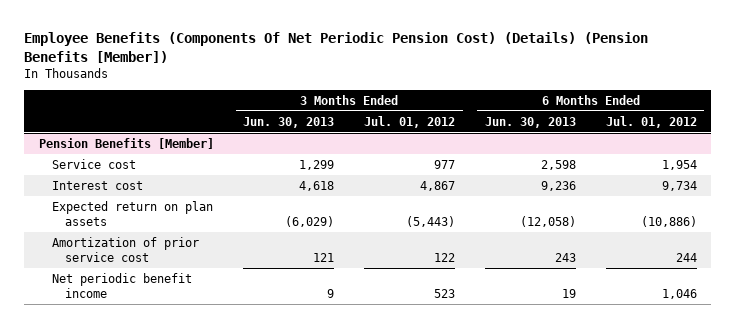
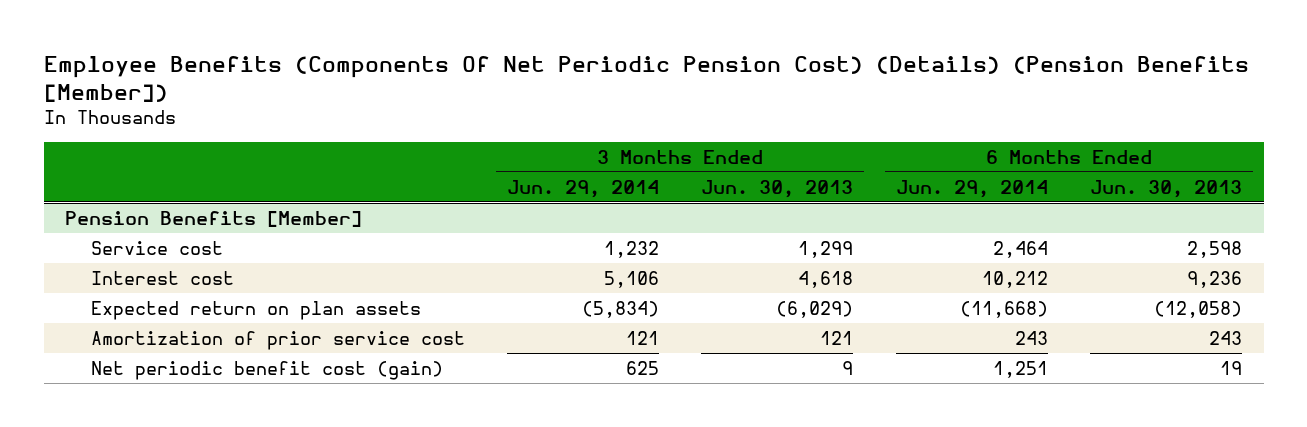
- | 3 Months Ended Jun. 30, 2013 | 3 Months Ended Jul. 01, 2012 | 6 Months Ended Jun. 30, 2013 | 6 Months Ended Jul. 01, 2012
+ | 3 Months Ended Jun. 29, 2014 | 3 Months Ended Jun. 30, 2013 | 6 Months Ended Jun. 29, 2014 | 6 Months Ended Jun. 30, 2013
@ Pension Benefits [Member]
- Net periodic benefit income | 9 | 523 | 19 | 1,046
+ Net periodic benefit cost (gain) | 625 | 9 | 1,251 | 19

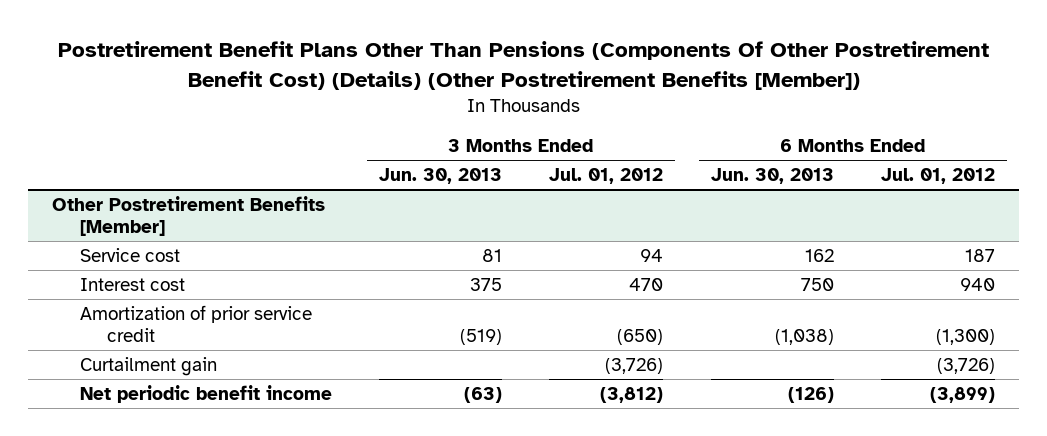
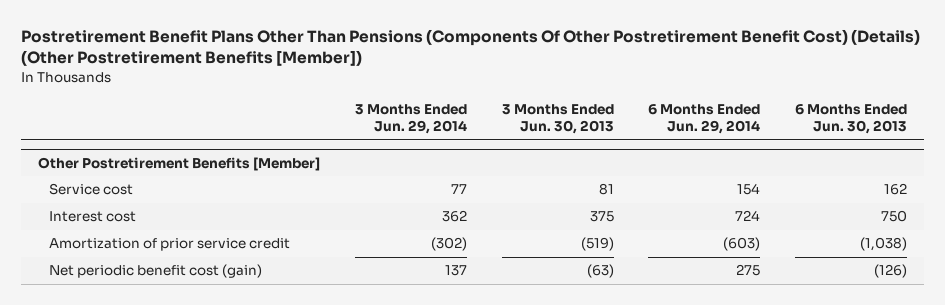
- | 3 Months Ended Jun. 30, 2013 | 3 Months Ended Jul. 01, 2012 | 6 Months Ended Jun. 30, 2013 | 6 Months Ended Jul. 01, 2012
+ | 3 Months Ended Jun. 29, 2014 | 3 Months Ended Jun. 30, 2013 | 6 Months Ended Jun. 29, 2014 | 6 Months Ended Jun. 30, 2013
@ Other Postretirement Benefits [Member]
- Curtailment gain | | (3,726) | | (3,726)
- Net periodic benefit income | (63) | (3,812) | (126) | (3,899)
+ Net periodic benefit cost (gain) | 137 | (63) | 275 | (126)

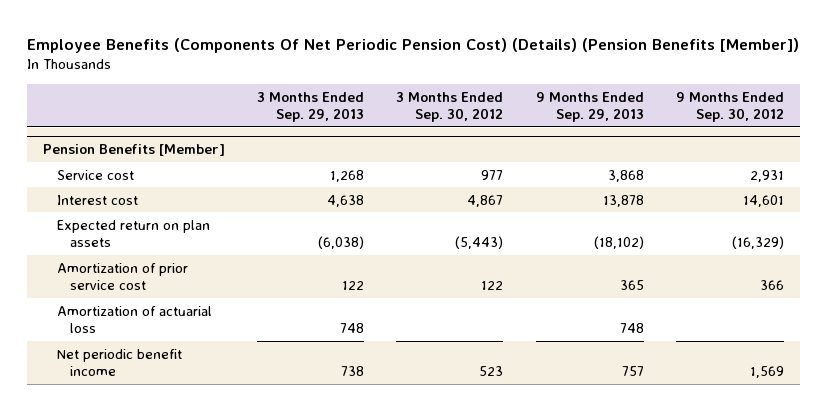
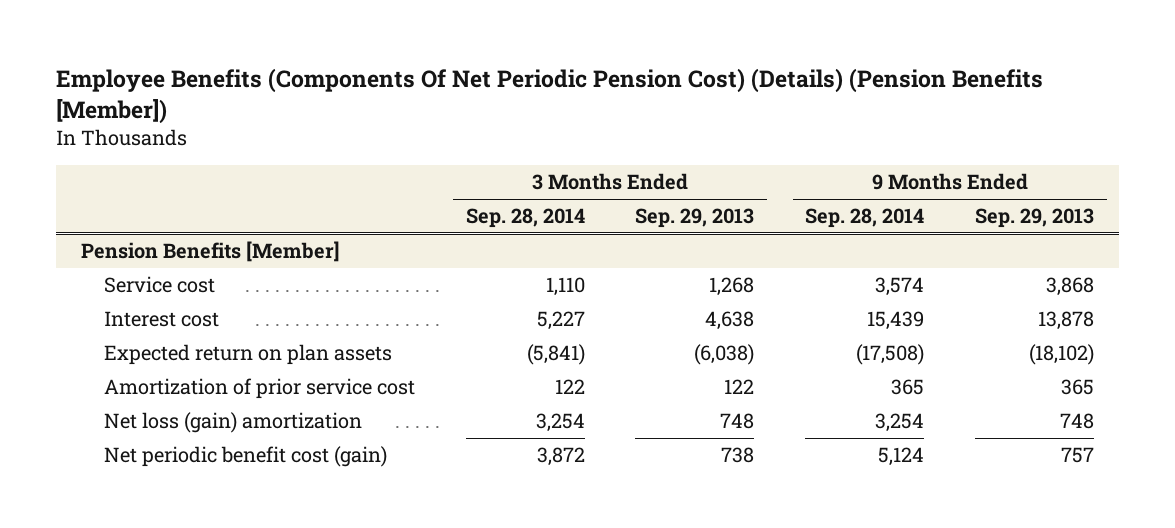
- | 3 Months Ended Sep. 29, 2013 | 3 Months Ended Sep. 30, 2012 | 9 Months Ended Sep. 29, 2013 | 9 Months Ended Sep. 30, 2012
+ | 3 Months Ended Sep. 28, 2014 | 3 Months Ended Sep. 29, 2013 | 9 Months Ended Sep. 28, 2014 | 9 Months Ended Sep. 29, 2013
@ Pension Benefits [Member]
- Amortization of actuarial loss | 748 | | 748 |
- Net periodic benefit income | 738 | 523 | 757 | 1,569
+ Net loss (gain) amortization | 3,254 | 748 | 3,254 | 748
+ Net periodic benefit cost (gain) | 3,872 | 738 | 5,124 | 757

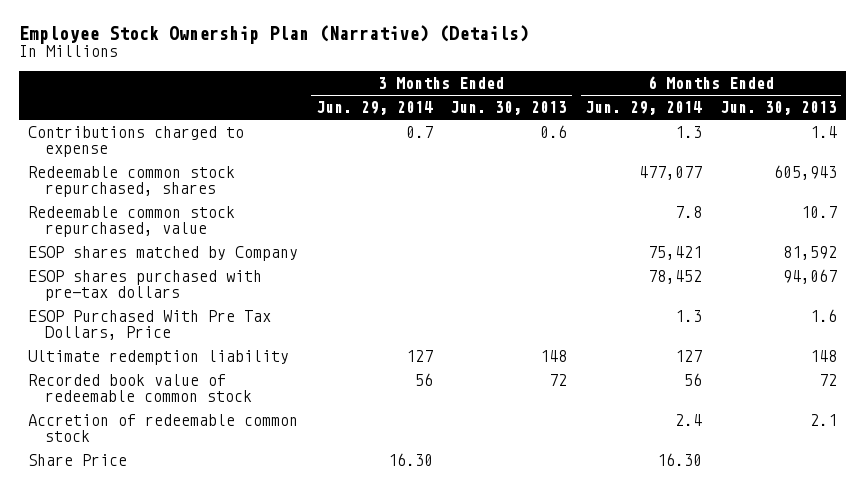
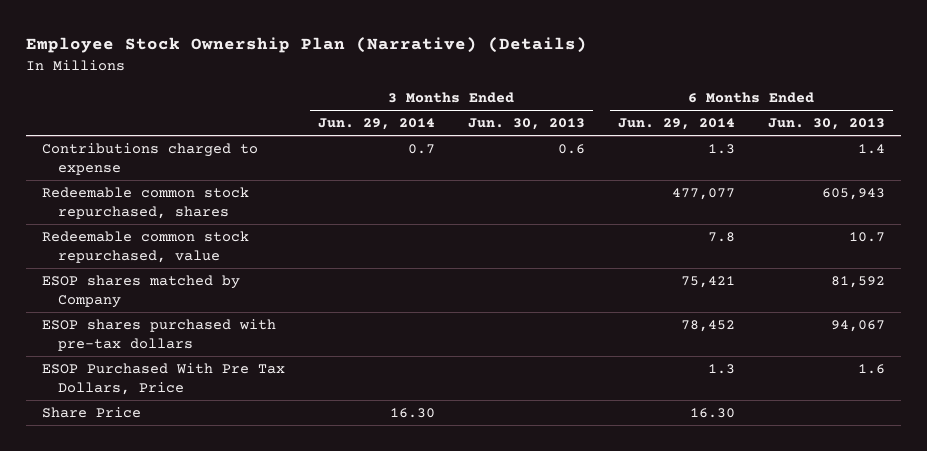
- Ultimate redemption liability | 127 | 148 | 127 | 148
- Recorded book value of redeemable common stock | 56 | 72 | 56 | 72
- Accretion of redeemable common stock | | | 2.4 | 2.1

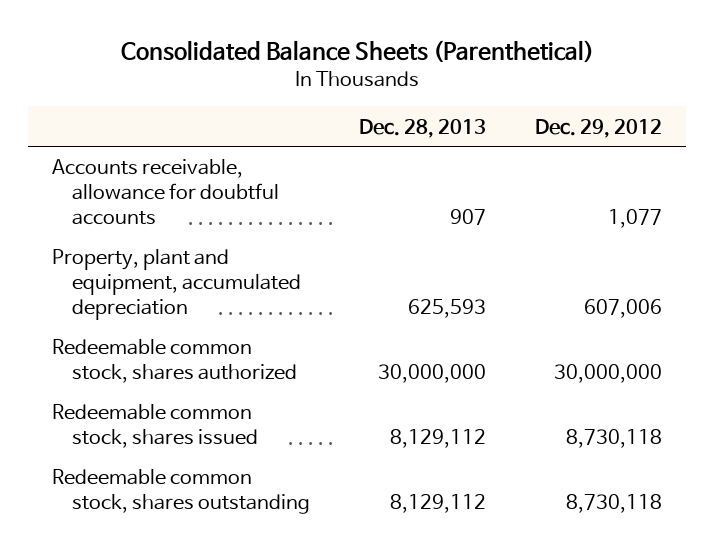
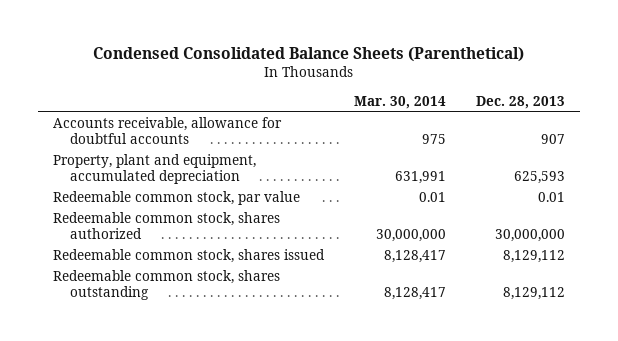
- Consolidated Balance Sheets (Parenthetical)
+ Condensed Consolidated Balance Sheets (Parenthetical)
- | Dec. 28, 2013 | Dec. 29, 2012
+ | Mar. 30, 2014 | Dec. 28, 2013
+ Redeemable common stock, par value | 0.01 | 0.01

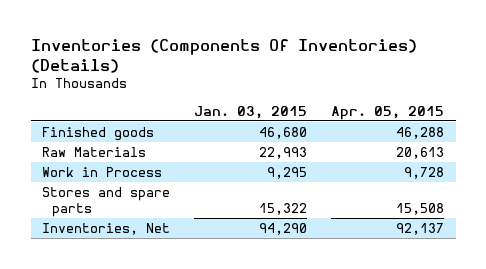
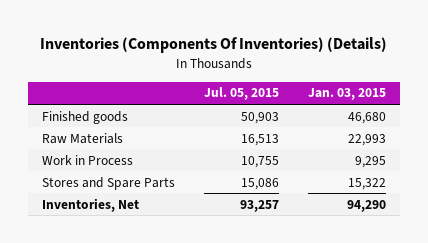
- | Jan. 03, 2015 | Apr. 05, 2015
+ | Jul. 05, 2015 | Jan. 03, 2015
- Stores and spare parts | 15,322 | 15,508
+ Stores and Spare Parts | 15,086 | 15,322

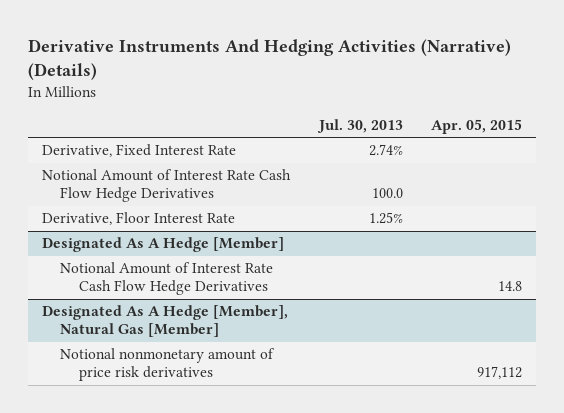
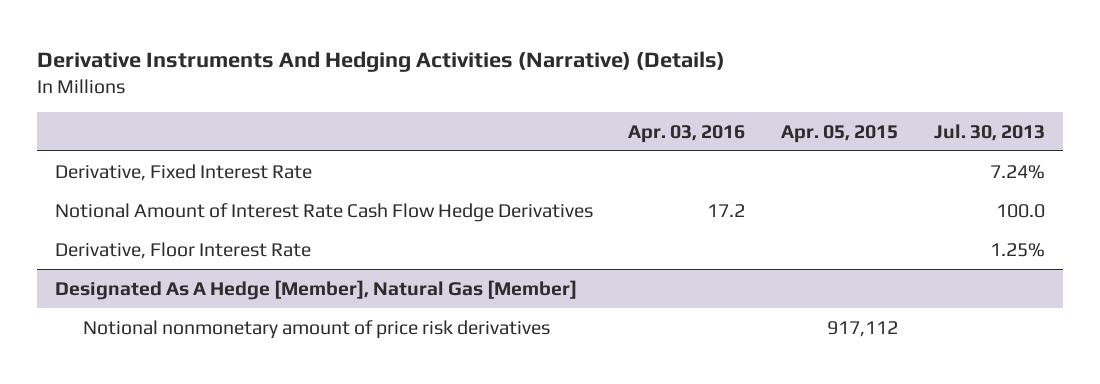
- | Jul. 30, 2013 | Apr. 05, 2015
+ | Apr. 03, 2016 | Apr. 05, 2015 | Jul. 30, 2013
- Derivative, Fixed Interest Rate | 2.74% |
+ Derivative, Fixed Interest Rate | | | 7.24%
- Designated As A Hedge [Member]
- Notional Amount of Interest Rate Cash Flow Hedge Derivatives | | 14.8

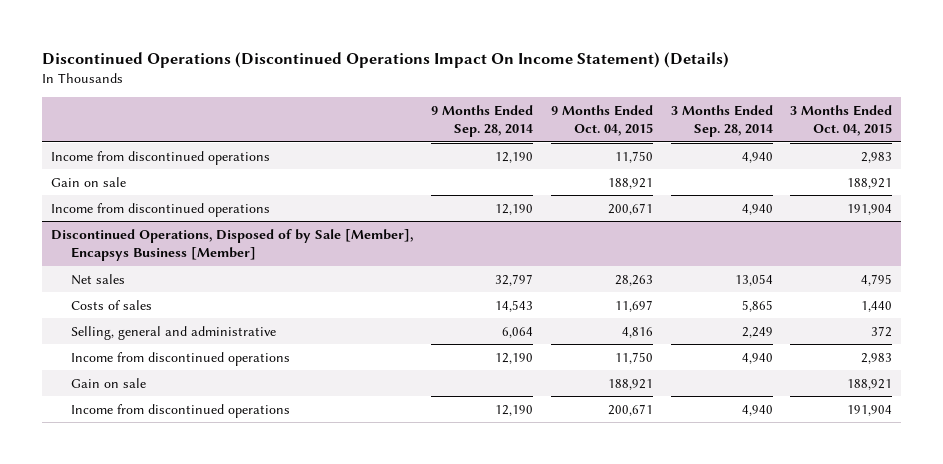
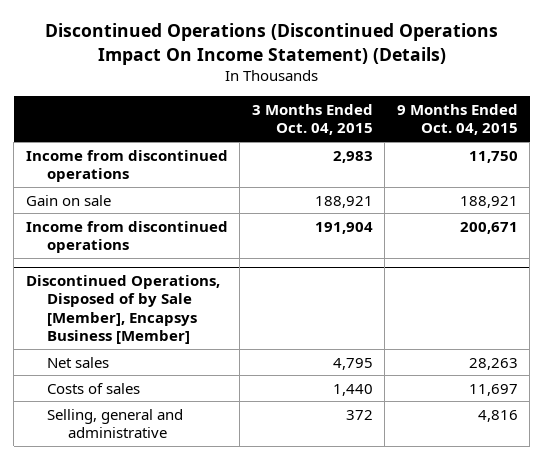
- | 9 Months Ended Sep. 28, 2014 | 9 Months Ended Oct. 04, 2015 | 3 Months Ended Sep. 28, 2014 | 3 Months Ended Oct. 04, 2015
+ | 3 Months Ended Oct. 04, 2015 | 9 Months Ended Oct. 04, 2015
@ Discontinued Operations, Disposed of by Sale [Member], Encapsys Business [Member]
- Income from discontinued operations | 12,190 | 11,750 | 4,940 | 2,983
- Gain on sale | | 188,921 | | 188,921
- Income from discontinued operations | 12,190 | 200,671 | 4,940 | 191,904

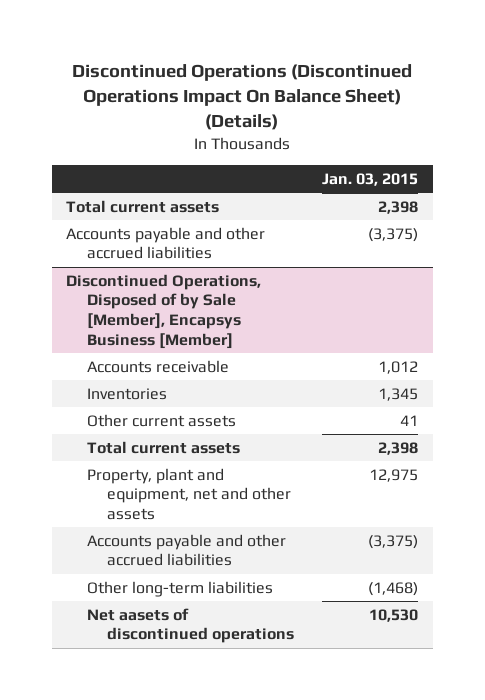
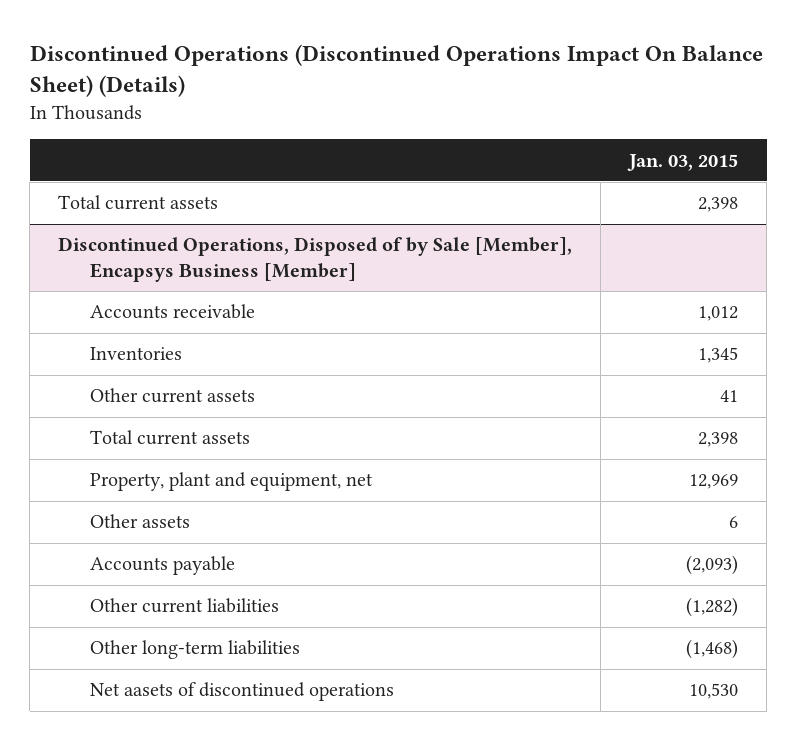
- Accounts payable and other accrued liabilities | (3,375)
@ Discontinued Operations, Disposed of by Sale [Member], Encapsys Business [Member]
- Property, plant and equipment, net and other assets | 12,975
- Accounts payable and other accrued liabilities | (3,375)
+ Property, plant and equipment, net | 12,969
+ Other assets | 6
+ Accounts payable | (2,093)
+ Other current liabilities | (1,282)

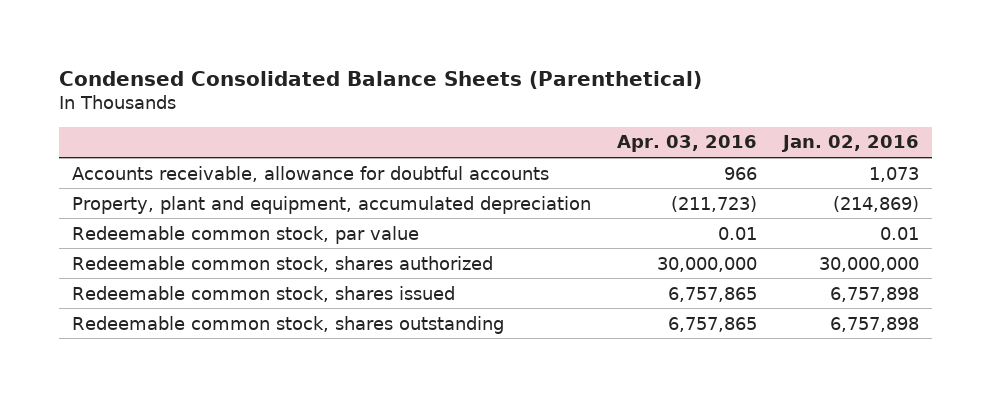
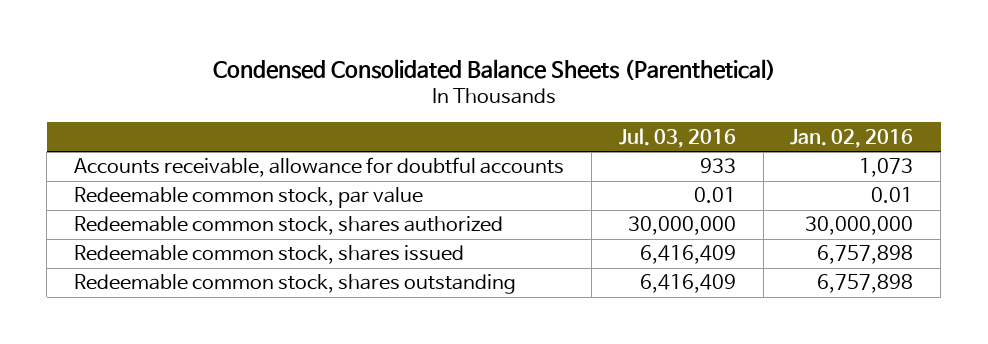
- | Apr. 03, 2016 | Jan. 02, 2016
+ | Jul. 03, 2016 | Jan. 02, 2016
- Property, plant and equipment, accumulated depreciation | (211,723) | (214,869)

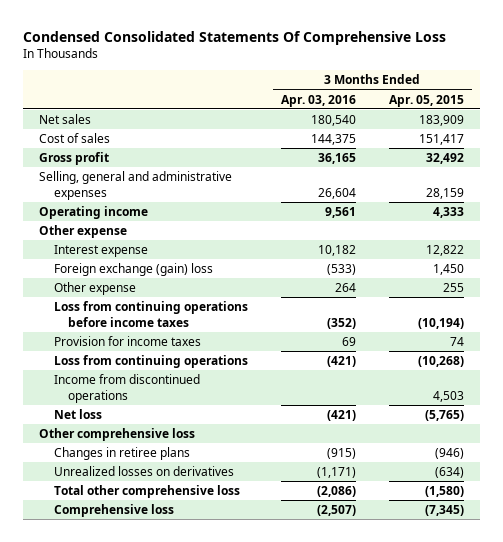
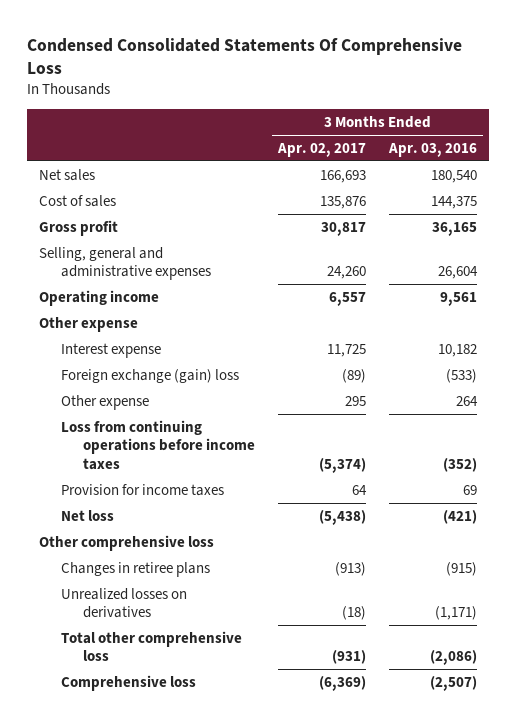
- | 3 Months Ended Apr. 03, 2016 | 3 Months Ended Apr. 05, 2015
+ | 3 Months Ended Apr. 02, 2017 | 3 Months Ended Apr. 03, 2016
- Loss from continuing operations | (421) | (10,268)
- Income from discontinued operations | | 4,503

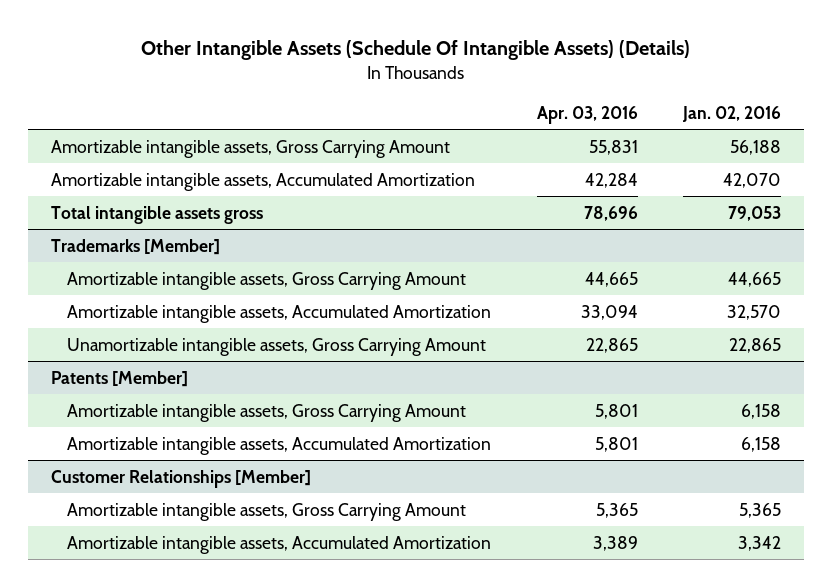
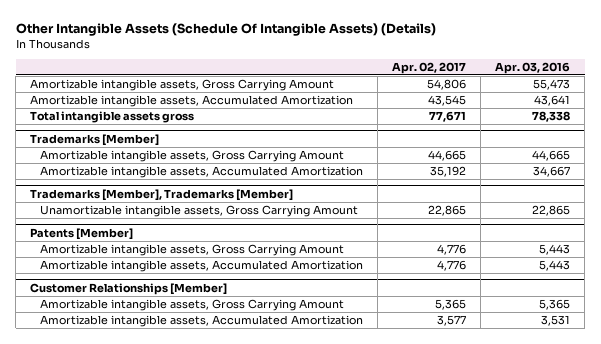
- | Apr. 03, 2016 | Jan. 02, 2016
+ | Apr. 02, 2017 | Apr. 03, 2016
- Amortizable intangible assets, Gross Carrying Amount | 55,831 | 56,188
- Amortizable intangible assets, Accumulated Amortization | 42,284 | 42,070
- Total intangible assets gross | 78,696 | 79,053
+ Amortizable intangible assets, Gross Carrying Amount | 54,806 | 55,473
+ Amortizable intangible assets, Accumulated Amortization | 43,545 | 43,641
+ Total intangible assets gross | 77,671 | 78,338
@ Trademarks [Member]
- Amortizable intangible assets, Accumulated Amortization | 33,094 | 32,570
+ Amortizable intangible assets, Accumulated Amortization | 35,192 | 34,667
+ Trademarks [Member], Trademarks [Member]
@ Patents [Member]
- Amortizable intangible assets, Gross Carrying Amount | 5,801 | 6,158
- Amortizable intangible assets, Accumulated Amortization | 5,801 | 6,158
+ Amortizable intangible assets, Gross Carrying Amount | 4,776 | 5,443
+ Amortizable intangible assets, Accumulated Amortization | 4,776 | 5,443
@ Customer Relationships [Member]
- Amortizable intangible assets, Accumulated Amortization | 3,389 | 3,342
+ Amortizable intangible assets, Accumulated Amortization | 3,577 | 3,531

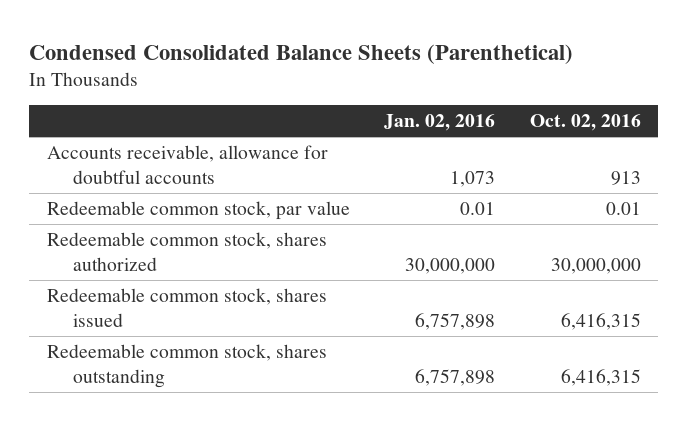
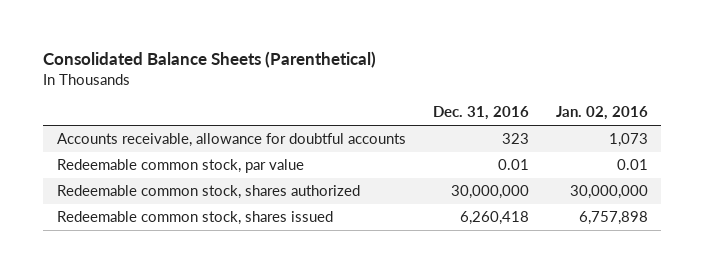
- Condensed Consolidated Balance Sheets (Parenthetical)
+ Consolidated Balance Sheets (Parenthetical)
- | Jan. 02, 2016 | Oct. 02, 2016
+ | Dec. 31, 2016 | Jan. 02, 2016
- Redeemable common stock, shares outstanding | 6,757,898 | 6,416,315

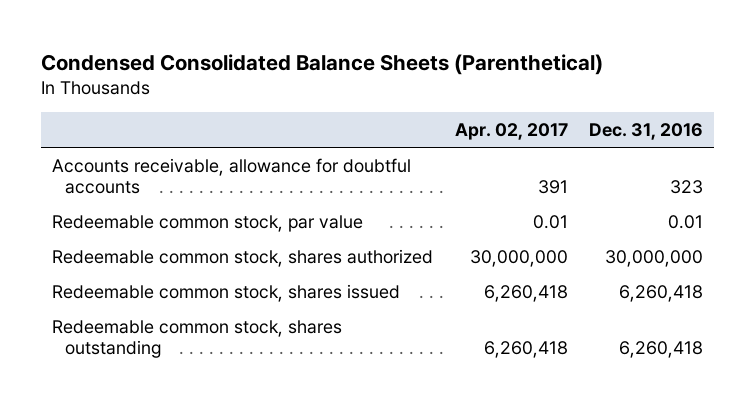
- Consolidated Balance Sheets (Parenthetical)
+ Condensed Consolidated Balance Sheets (Parenthetical)
- | Dec. 31, 2016 | Jan. 02, 2016
+ | Apr. 02, 2017 | Dec. 31, 2016
+ Redeemable common stock, shares outstanding | 6,260,418 | 6,260,418

